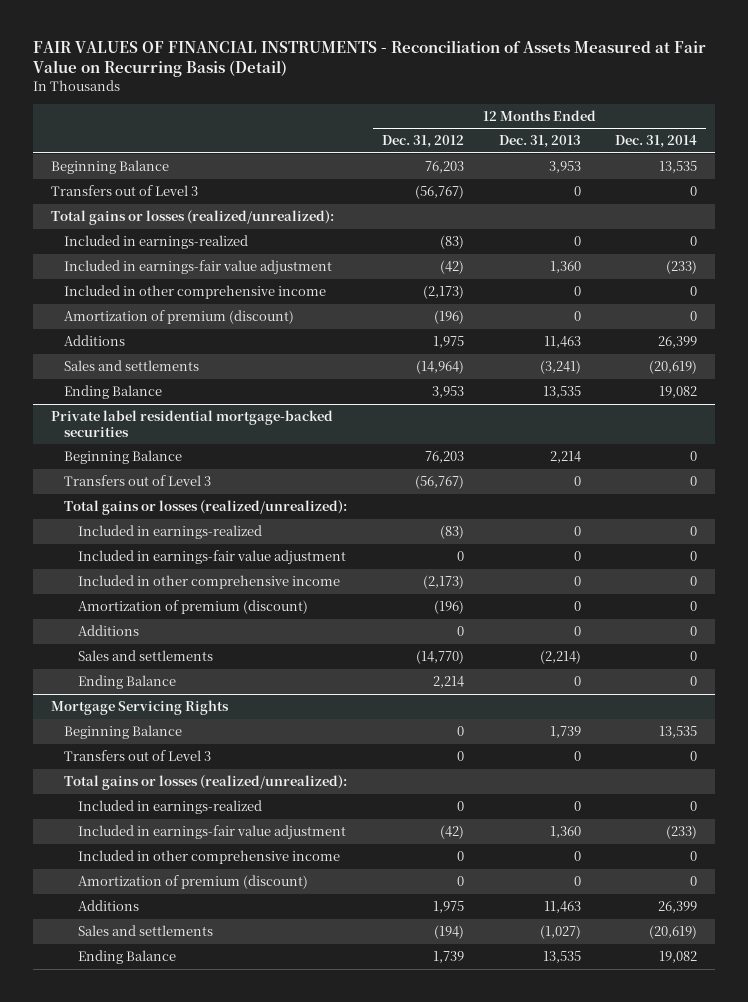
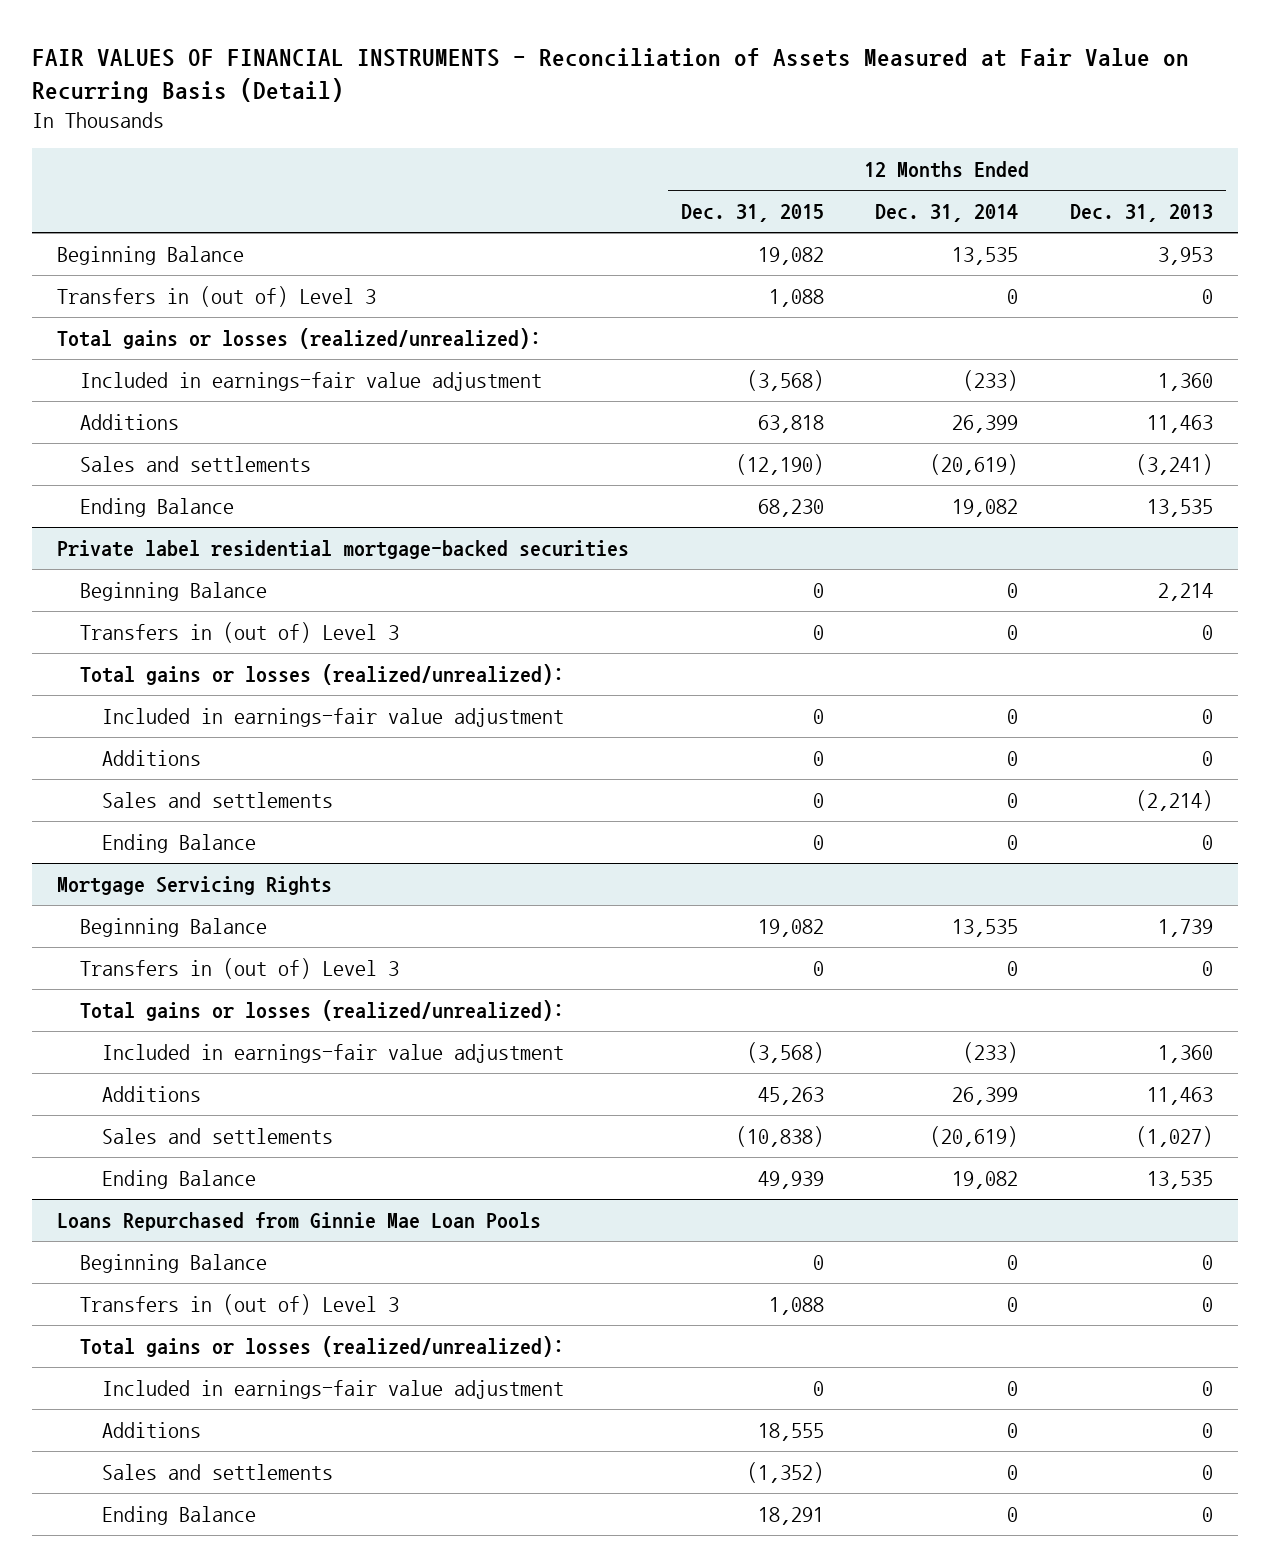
- | 12 Months Ended Dec. 31, 2012 | 12 Months Ended Dec. 31, 2013 | 12 Months Ended Dec. 31, 2014
+ | 12 Months Ended Dec. 31, 2015 | 12 Months Ended Dec. 31, 2014 | 12 Months Ended Dec. 31, 2013
- Transfers out of Level 3 | (56,767) | 0 | 0
+ Transfers in (out of) Level 3 | 1,088 | 0 | 0
- Included in earnings-realized | (83) | 0 | 0
- Included in other comprehensive income | (2,173) | 0 | 0
- Amortization of premium (discount) | (196) | 0 | 0
@ Private label residential mortgage-backed securities
- Transfers out of Level 3 | (56,767) | 0 | 0
+ Transfers in (out of) Level 3 | 0 | 0 | 0
- Included in earnings-realized | (83) | 0 | 0
- Included in other comprehensive income | (2,173) | 0 | 0
- Amortization of premium (discount) | (196) | 0 | 0
@ Mortgage Servicing Rights
- Transfers out of Level 3 | 0 | 0 | 0
+ Transfers in (out of) Level 3 | 0 | 0 | 0
- Included in earnings-realized | 0 | 0 | 0
- Included in other comprehensive income | 0 | 0 | 0
- Amortization of premium (discount) | 0 | 0 | 0
+ Loans Repurchased from Ginnie Mae Loan Pools
+ Beginning Balance | 0 | 0 | 0
+ Transfers in (out of) Level 3 | 1,088 | 0 | 0
+ Total gains or losses (realized/unrealized):
+ Included in earnings-fair value adjustment | 0 | 0 | 0
+ Additions | 18,555 | 0 | 0
+ Sales and settlements | (1,352) | 0 | 0
+ Ending Balance | 18,291 | 0 | 0

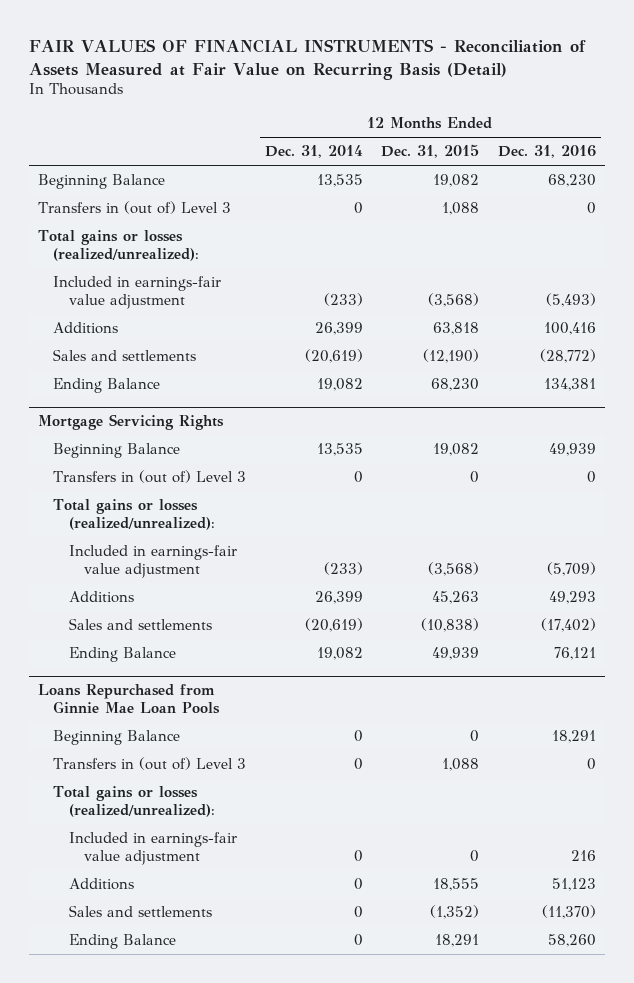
- | 12 Months Ended Dec. 31, 2015 | 12 Months Ended Dec. 31, 2014 | 12 Months Ended Dec. 31, 2013
+ | 12 Months Ended Dec. 31, 2014 | 12 Months Ended Dec. 31, 2015 | 12 Months Ended Dec. 31, 2016
- Private label residential mortgage-backed securities
- Beginning Balance | 0 | 0 | 2,214
- Transfers in (out of) Level 3 | 0 | 0 | 0
- Total gains or losses (realized/unrealized):
- Included in earnings-fair value adjustment | 0 | 0 | 0
- Additions | 0 | 0 | 0
- Sales and settlements | 0 | 0 | (2,214)
- Ending Balance | 0 | 0 | 0

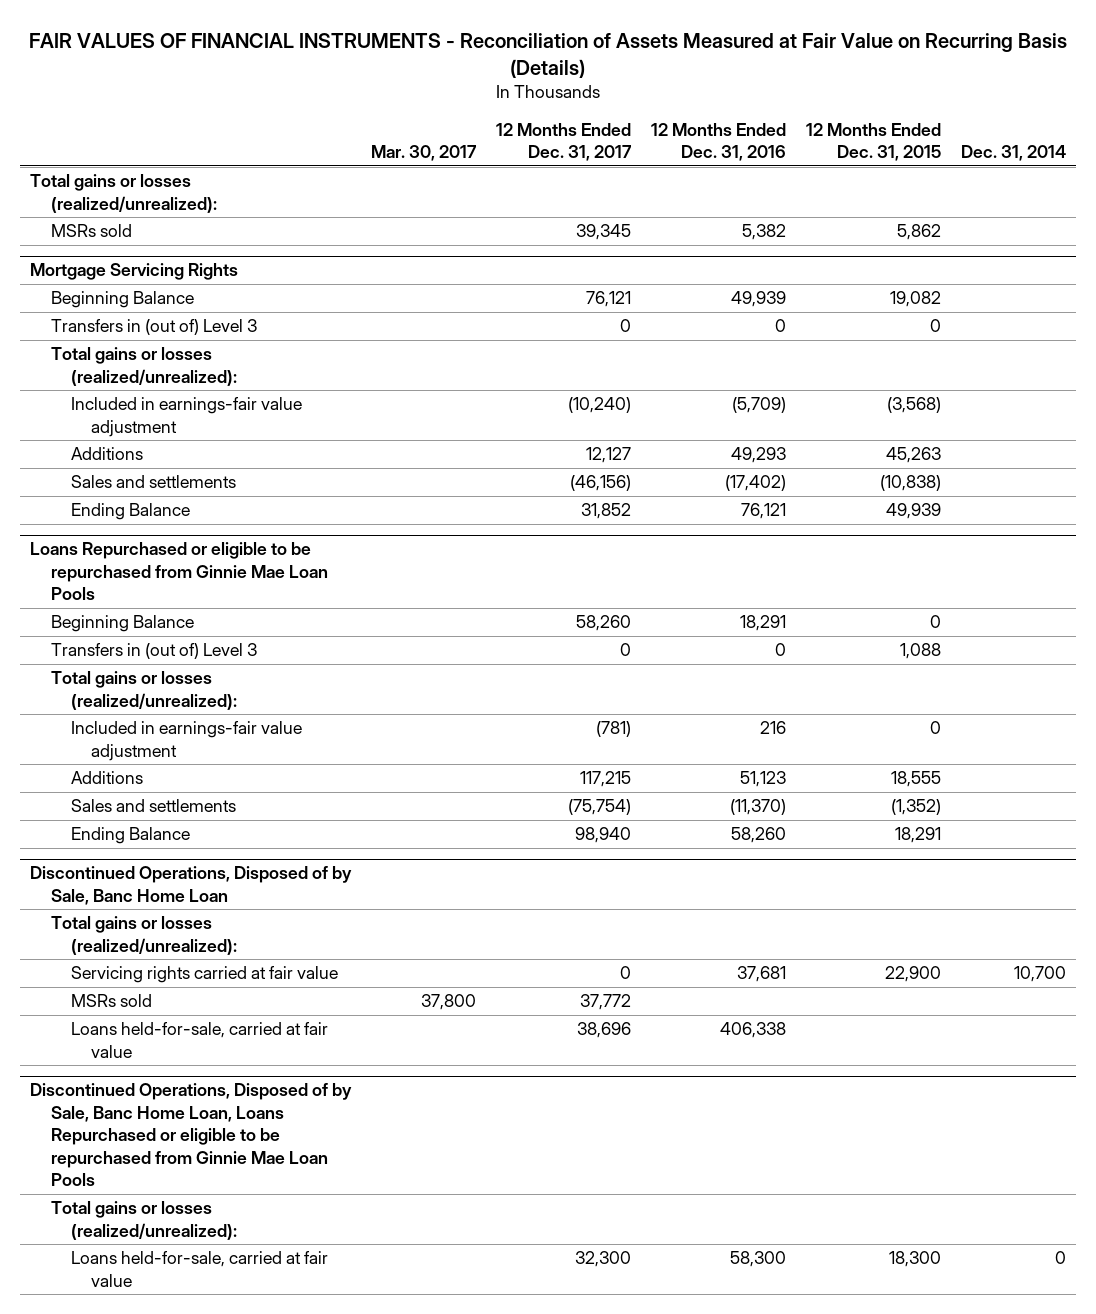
- FAIR VALUES OF FINANCIAL INSTRUMENTS - Reconciliation of Assets Measured at Fair Value on Recurring Basis (Detail)
+ FAIR VALUES OF FINANCIAL INSTRUMENTS - Reconciliation of Assets Measured at Fair Value on Recurring Basis (Details)
- | 12 Months Ended Dec. 31, 2014 | 12 Months Ended Dec. 31, 2015 | 12 Months Ended Dec. 31, 2016
+ | Mar. 30, 2017 | 12 Months Ended Dec. 31, 2017 | 12 Months Ended Dec. 31, 2016 | 12 Months Ended Dec. 31, 2015 | Dec. 31, 2014
- Beginning Balance | 13,535 | 19,082 | 68,230
- Transfers in (out of) Level 3 | 0 | 1,088 | 0
- Included in earnings-fair value adjustment | (233) | (3,568) | (5,493)
- Additions | 26,399 | 63,818 | 100,416
- Sales and settlements | (20,619) | (12,190) | (28,772)
- Ending Balance | 19,082 | 68,230 | 134,381
+ MSRs sold | | 39,345 | 5,382 | 5,862 |
- Loans Repurchased from Ginnie Mae Loan Pools
+ Loans Repurchased or eligible to be repurchased from Ginnie Mae Loan Pools
+ Discontinued Operations, Disposed of by Sale, Banc Home Loan
+ Total gains or losses (realized/unrealized):
+ Servicing rights carried at fair value | | 0 | 37,681 | 22,900 | 10,700
+ MSRs sold | 37,800 | 37,772 | | |
+ Loans held-for-sale, carried at fair value | | 38,696 | 406,338 | |
+ Discontinued Operations, Disposed of by Sale, Banc Home Loan, Loans Repurchased or eligible to be repurchased from Ginnie Mae Loan Pools
+ Total gains or losses (realized/unrealized):
+ Loans held-for-sale, carried at fair value | | 32,300 | 58,300 | 18,300 | 0

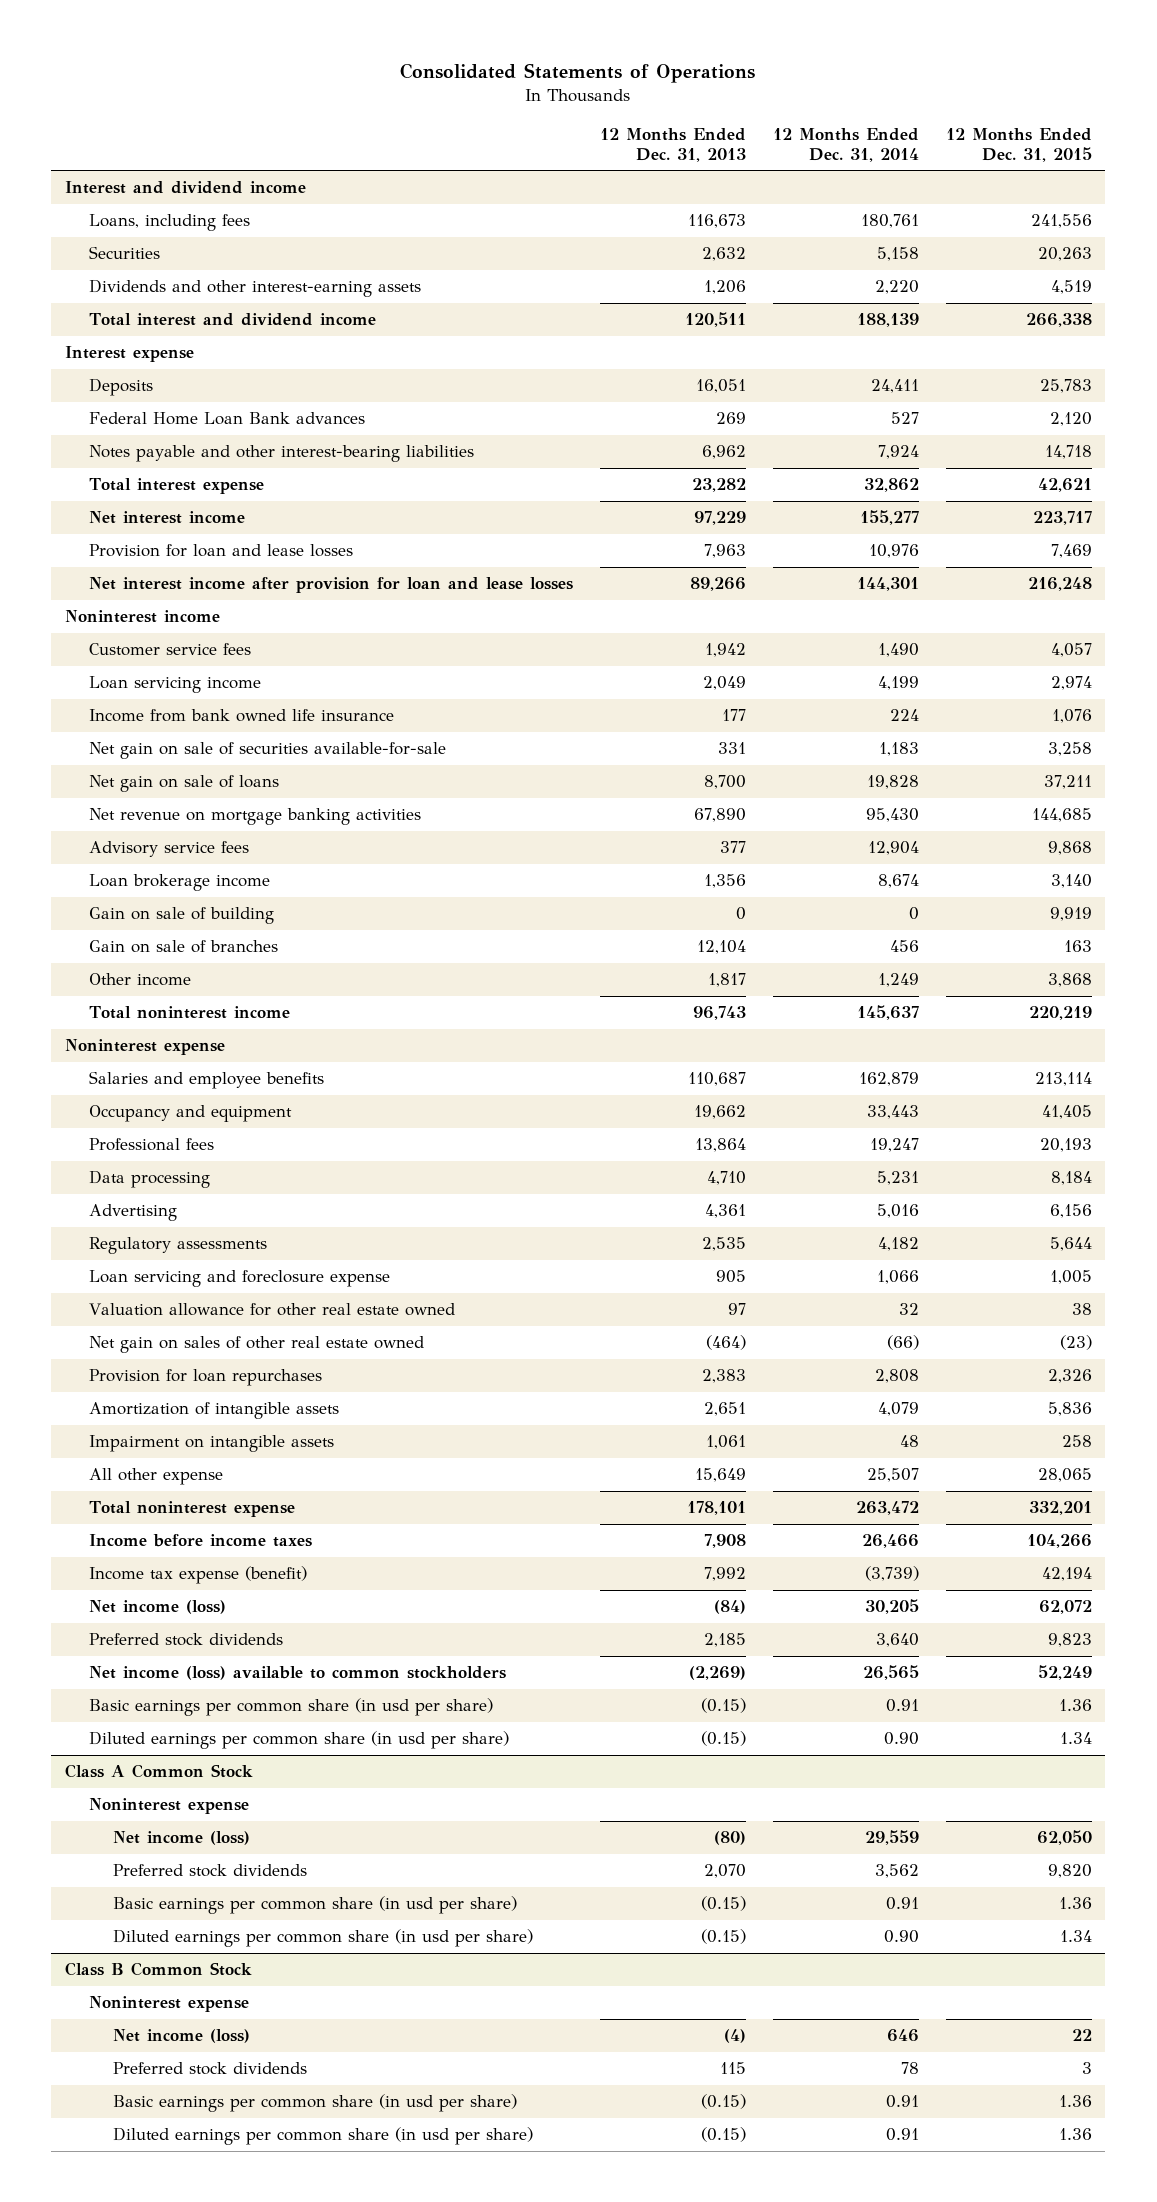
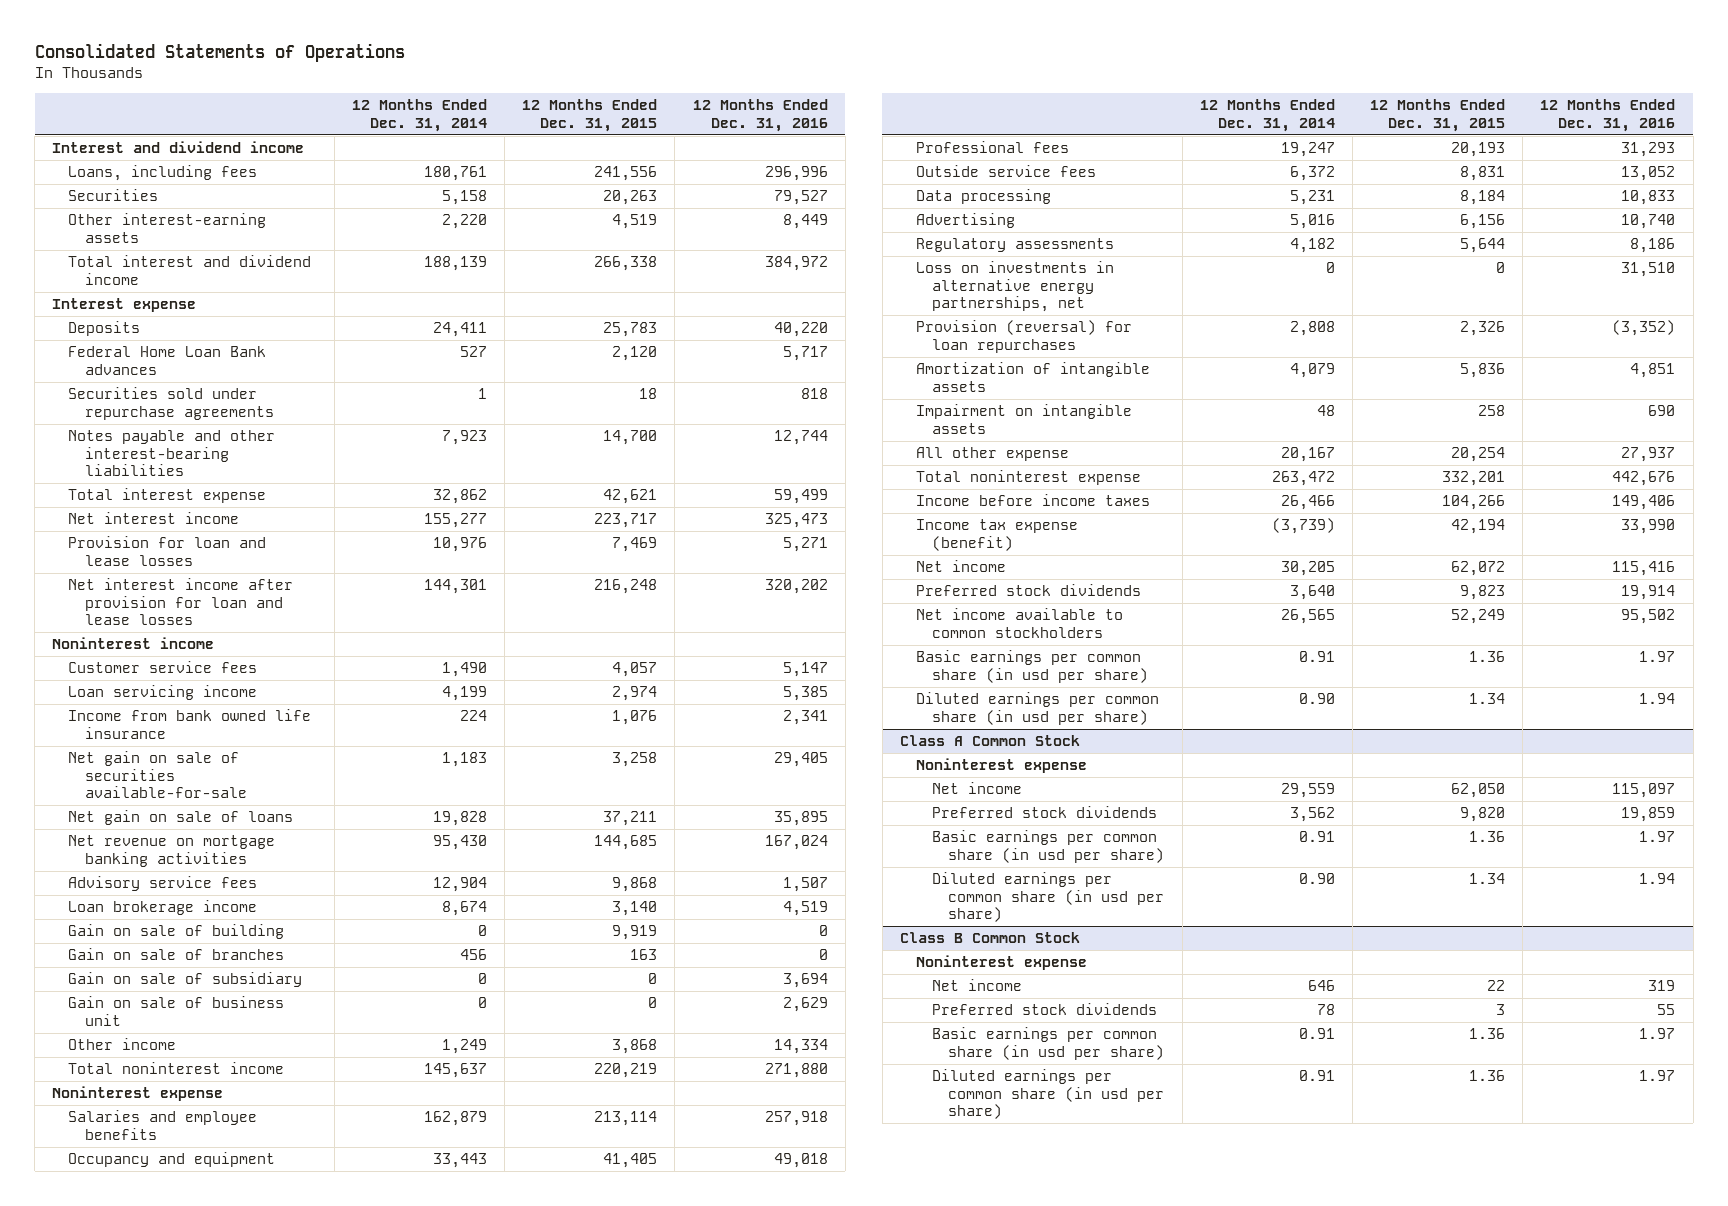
- | 12 Months Ended Dec. 31, 2013 | 12 Months Ended Dec. 31, 2014 | 12 Months Ended Dec. 31, 2015
+ | 12 Months Ended Dec. 31, 2014 | 12 Months Ended Dec. 31, 2015 | 12 Months Ended Dec. 31, 2016
- Dividends and other interest-earning assets | 1,206 | 2,220 | 4,519
+ Other interest-earning assets | 2,220 | 4,519 | 8,449
- Notes payable and other interest-bearing liabilities | 6,962 | 7,924 | 14,718
+ Securities sold under repurchase agreements | 1 | 18 | 818
+ Notes payable and other interest-bearing liabilities | 7,923 | 14,700 | 12,744
+ Gain on sale of subsidiary | 0 | 0 | 3,694
+ Gain on sale of business unit | 0 | 0 | 2,629
+ Outside service fees | 6,372 | 8,831 | 13,052
- Loan servicing and foreclosure expense | 905 | 1,066 | 1,005
- Valuation allowance for other real estate owned | 97 | 32 | 38
- Net gain on sales of other real estate owned | (464) | (66) | (23)
- Provision for loan repurchases | 2,383 | 2,808 | 2,326
+ Loss on investments in alternative energy partnerships, net | 0 | 0 | 31,510
+ Provision (reversal) for loan repurchases | 2,808 | 2,326 | (3,352)
- All other expense | 15,649 | 25,507 | 28,065
+ All other expense | 20,167 | 20,254 | 27,937
- Net income (loss) | (84) | 30,205 | 62,072
+ Net income | 30,205 | 62,072 | 115,416
- Net income (loss) available to common stockholders | (2,269) | 26,565 | 52,249
+ Net income available to common stockholders | 26,565 | 52,249 | 95,502
@ Class A Common Stock
- Net income (loss) | (80) | 29,559 | 62,050
+ Net income | 29,559 | 62,050 | 115,097
@ Class B Common Stock
- Net income (loss) | (4) | 646 | 22
+ Net income | 646 | 22 | 319

